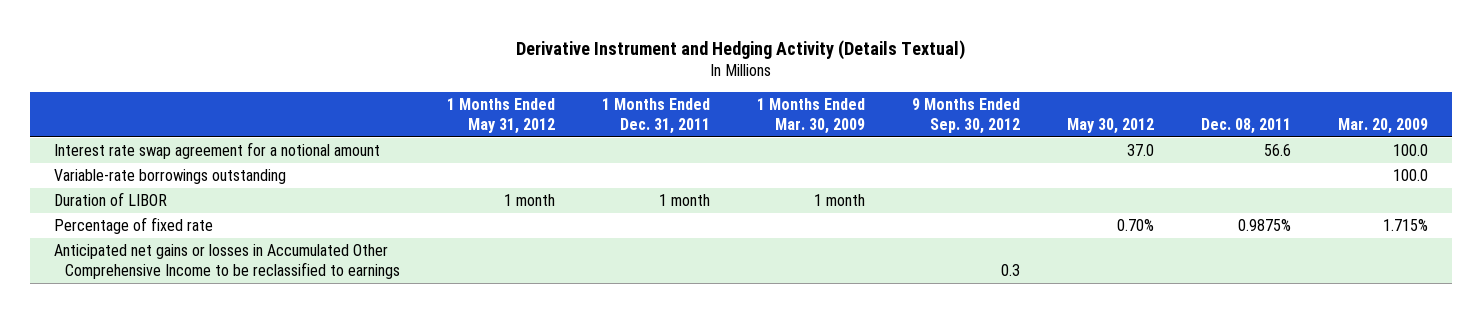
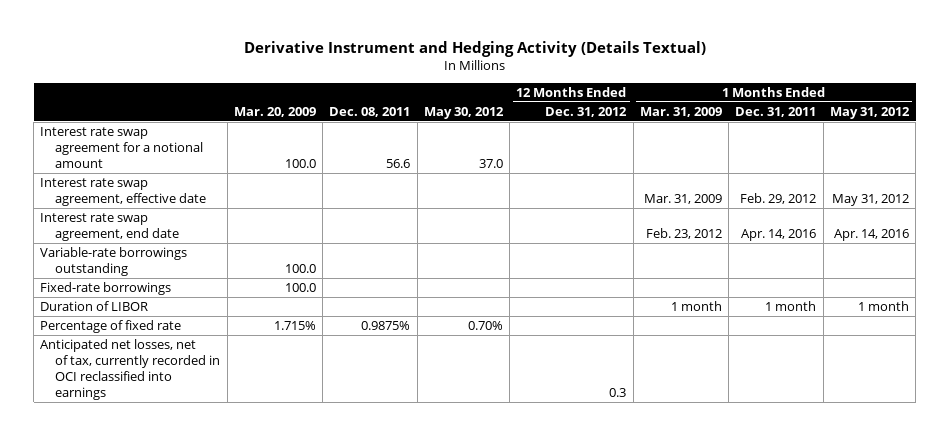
- | 1 Months Ended May 31, 2012 | 1 Months Ended Dec. 31, 2011 | 1 Months Ended Mar. 30, 2009 | 9 Months Ended Sep. 30, 2012 | May 30, 2012 | Dec. 08, 2011 | Mar. 20, 2009
+ | Mar. 20, 2009 | Dec. 08, 2011 | May 30, 2012 | 12 Months Ended Dec. 31, 2012 | 1 Months Ended Mar. 31, 2009 | 1 Months Ended Dec. 31, 2011 | 1 Months Ended May 31, 2012
+ Interest rate swap agreement, effective date | | | | | Mar. 31, 2009 | Feb. 29, 2012 | May 31, 2012
+ Interest rate swap agreement, end date | | | | | Feb. 23, 2012 | Apr. 14, 2016 | Apr. 14, 2016
+ Fixed-rate borrowings | 100.0 | | | | | |
- Anticipated net gains or losses in Accumulated Other Comprehensive Income to be reclassified to earnings | | | | 0.3 | | |
+ Anticipated net losses, net of tax, currently recorded in OCI reclassified into earnings | | | | 0.3 | | |

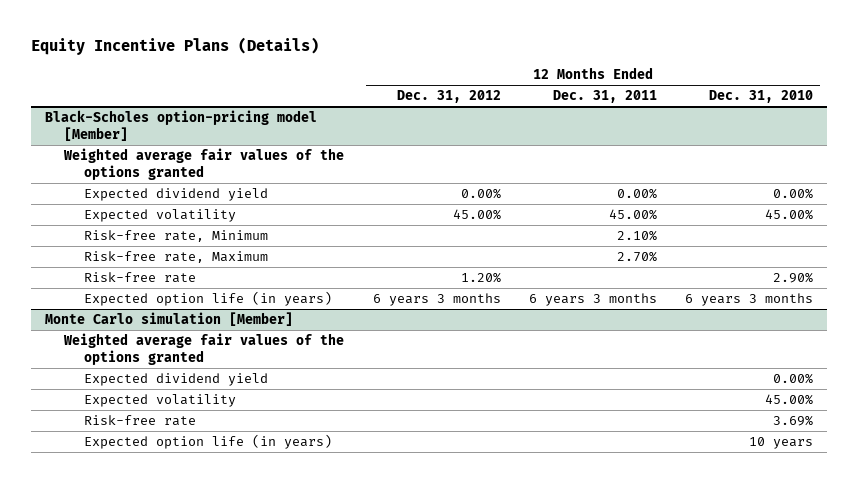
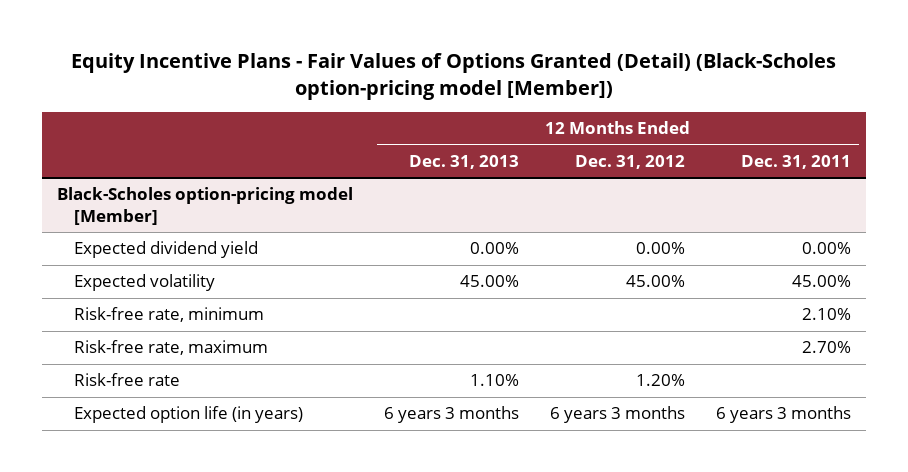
- Equity Incentive Plans (Details)
+ Equity Incentive Plans - Fair Values of Options Granted (Detail) (Black-Scholes option-pricing model [Member])
- | 12 Months Ended Dec. 31, 2012 | 12 Months Ended Dec. 31, 2011 | 12 Months Ended Dec. 31, 2010
+ | 12 Months Ended Dec. 31, 2013 | 12 Months Ended Dec. 31, 2012 | 12 Months Ended Dec. 31, 2011
@ Black-Scholes option-pricing model [Member]
- Weighted average fair values of the options granted
- Risk-free rate, Minimum | | 2.10% |
- Risk-free rate, Maximum | | 2.70% |
+ Risk-free rate, minimum | | | 2.10%
+ Risk-free rate, maximum | | | 2.70%
- Monte Carlo simulation [Member]
- Weighted average fair values of the options granted
- Expected dividend yield | | | 0.00%
- Expected volatility | | | 45.00%
- Risk-free rate | | | 3.69%
- Expected option life (in years) | | | 10 years

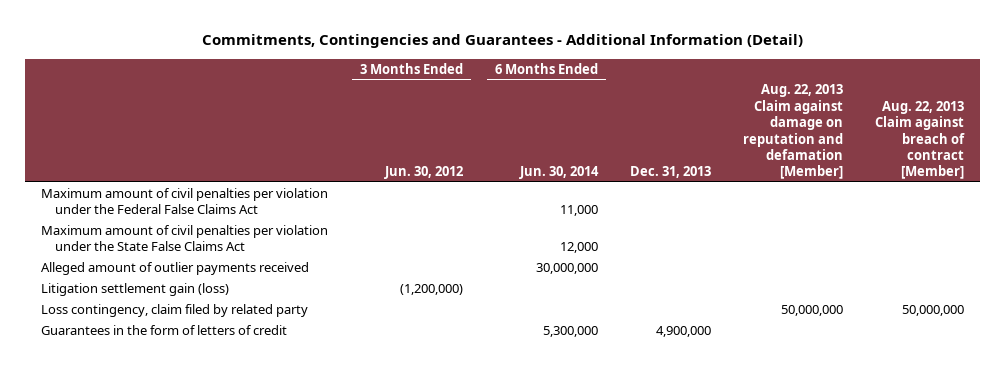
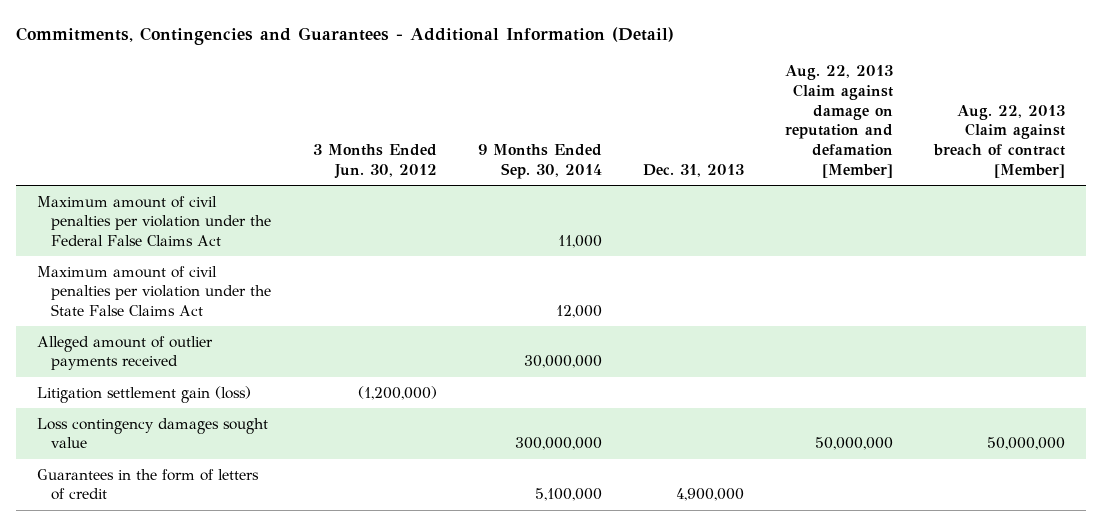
- | 3 Months Ended Jun. 30, 2012 | 6 Months Ended Jun. 30, 2014 | Dec. 31, 2013 | Aug. 22, 2013 Claim against damage on reputation and defamation [Member] | Aug. 22, 2013 Claim against breach of contract [Member]
+ | 3 Months Ended Jun. 30, 2012 | 9 Months Ended Sep. 30, 2014 | Dec. 31, 2013 | Aug. 22, 2013 Claim against damage on reputation and defamation [Member] | Aug. 22, 2013 Claim against breach of contract [Member]
- Loss contingency, claim filed by related party | | | | 50,000,000 | 50,000,000
+ Loss contingency damages sought value | | 300,000,000 | | 50,000,000 | 50,000,000

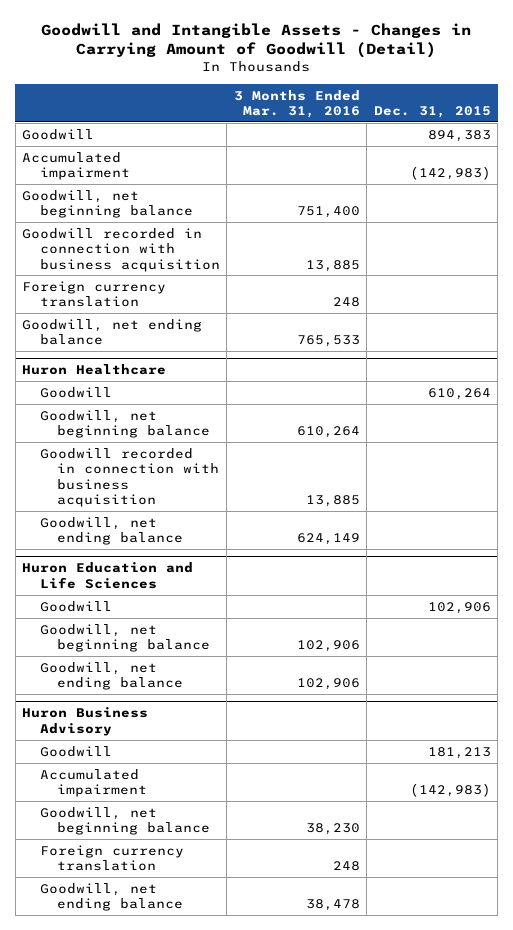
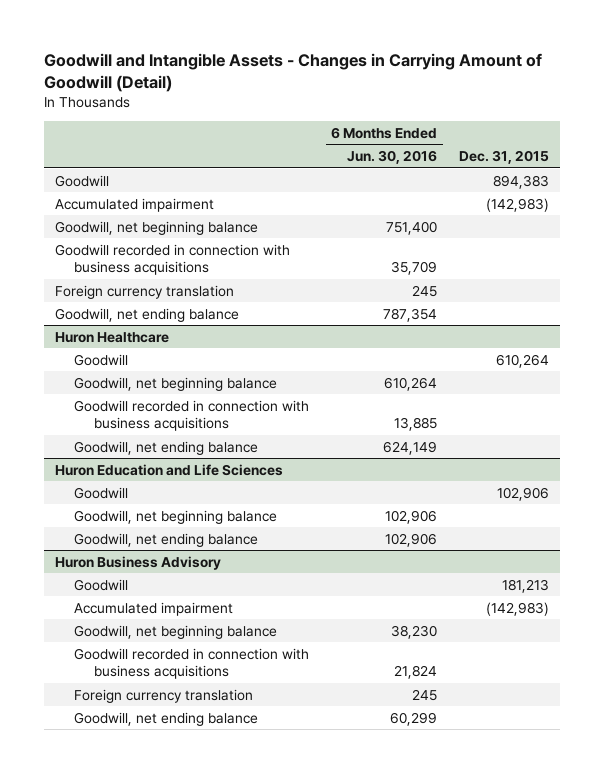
- | 3 Months Ended Mar. 31, 2016 | Dec. 31, 2015
+ | 6 Months Ended Jun. 30, 2016 | Dec. 31, 2015
- Goodwill recorded in connection with business acquisition | 13,885 |
+ Goodwill recorded in connection with business acquisitions | 35,709 |
@ Huron Healthcare
- Goodwill recorded in connection with business acquisition | 13,885 |
+ Goodwill recorded in connection with business acquisitions | 13,885 |
@ Huron Business Advisory
+ Goodwill recorded in connection with business acquisitions | 21,824 |

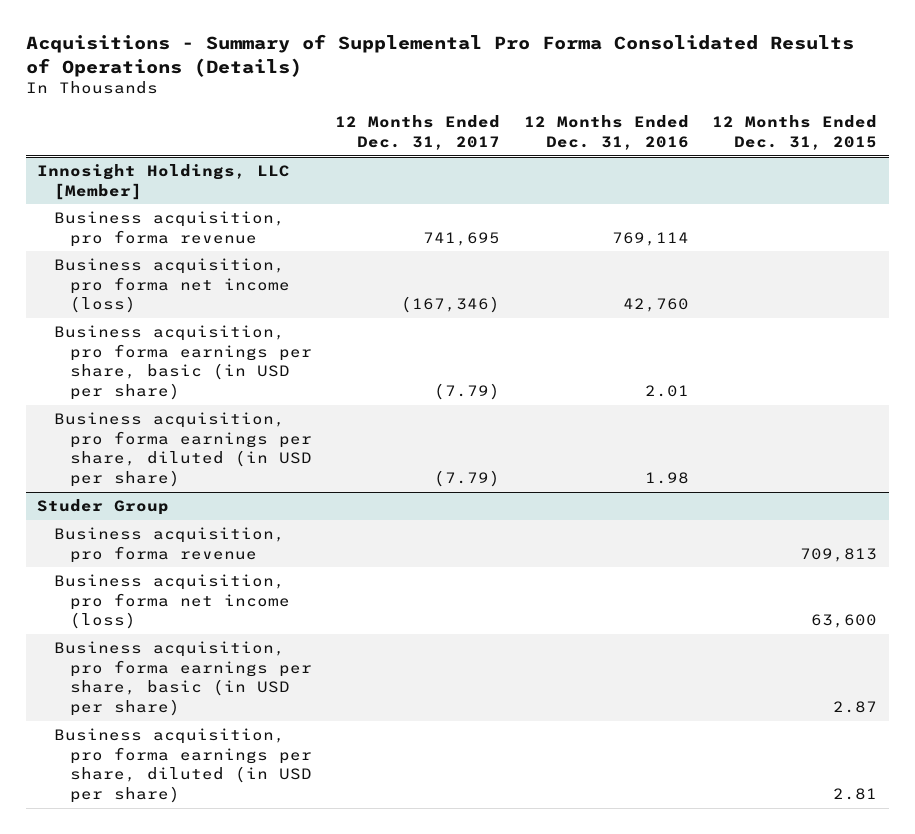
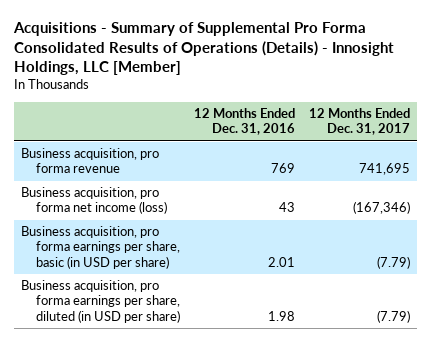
- Acquisitions - Summary of Supplemental Pro Forma Consolidated Results of Operations (Details)
+ Acquisitions - Summary of Supplemental Pro Forma Consolidated Results of Operations (Details) - Innosight Holdings, LLC [Member]
- | 12 Months Ended Dec. 31, 2017 | 12 Months Ended Dec. 31, 2016 | 12 Months Ended Dec. 31, 2015
+ | 12 Months Ended Dec. 31, 2016 | 12 Months Ended Dec. 31, 2017
- Innosight Holdings, LLC [Member]
- Business acquisition, pro forma revenue | 741,695 | 769,114 |
- Business acquisition, pro forma net income (loss) | (167,346) | 42,760 |
+ Business acquisition, pro forma revenue | 769 | 741,695
+ Business acquisition, pro forma net income (loss) | 43 | (167,346)
- Studer Group
- Business acquisition, pro forma revenue | | | 709,813
- Business acquisition, pro forma net income (loss) | | | 63,600
- Business acquisition, pro forma earnings per share, basic (in USD per share) | | | 2.87
- Business acquisition, pro forma earnings per share, diluted (in USD per share) | | | 2.81

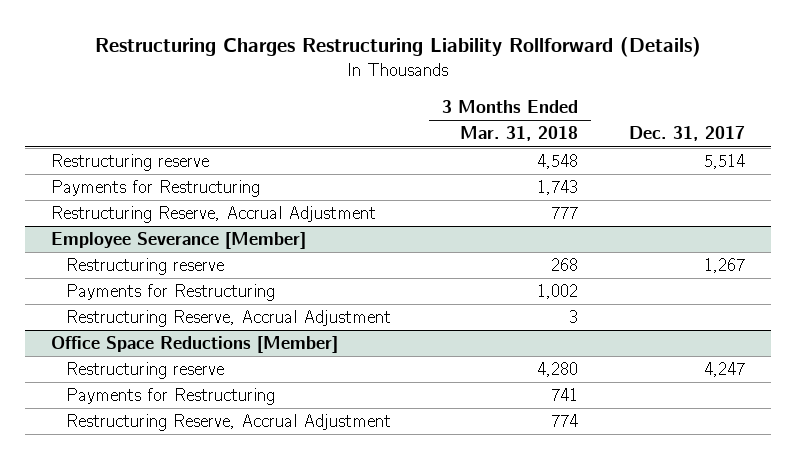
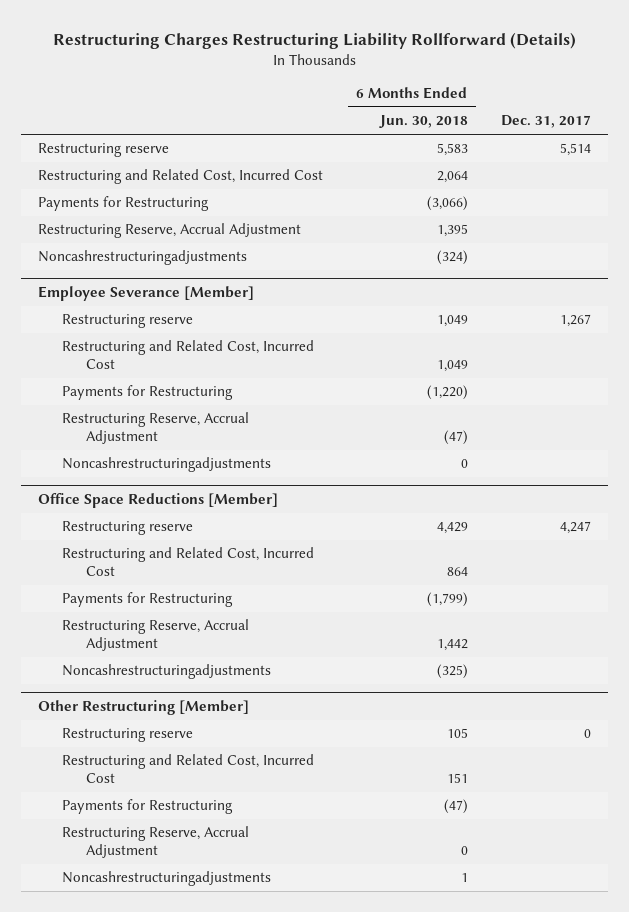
- | 3 Months Ended Mar. 31, 2018 | Dec. 31, 2017
+ | 6 Months Ended Jun. 30, 2018 | Dec. 31, 2017
+ Restructuring and Related Cost, Incurred Cost | 2,064 |
+ Noncashrestructuringadjustments | (324) |
@ Employee Severance [Member]
+ Restructuring and Related Cost, Incurred Cost | 1,049 |
+ Noncashrestructuringadjustments | 0 |
@ Office Space Reductions [Member]
+ Restructuring and Related Cost, Incurred Cost | 864 |
+ Noncashrestructuringadjustments | (325) |
+ Other Restructuring [Member]
+ Restructuring reserve | 105 | 0
+ Restructuring and Related Cost, Incurred Cost | 151 |
+ Payments for Restructuring | (47) |
+ Restructuring Reserve, Accrual Adjustment | 0 |
+ Noncashrestructuringadjustments | 1 |

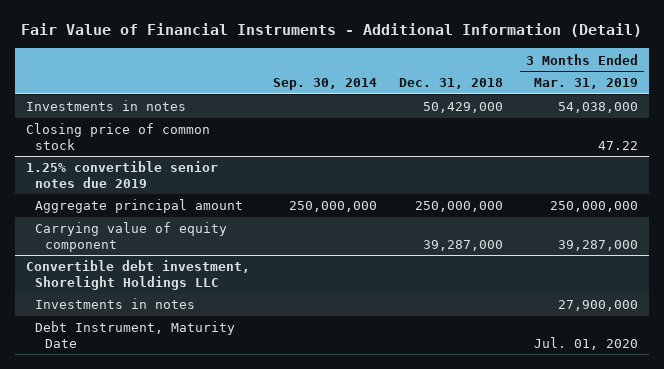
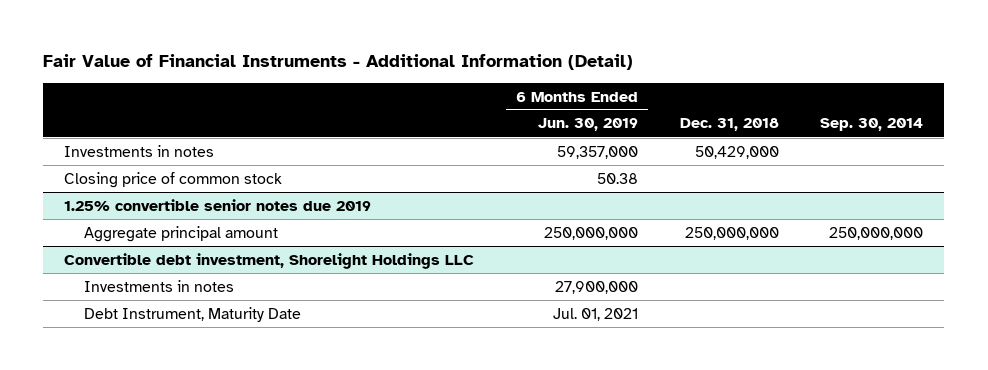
- | Sep. 30, 2014 | Dec. 31, 2018 | 3 Months Ended Mar. 31, 2019
+ | 6 Months Ended Jun. 30, 2019 | Dec. 31, 2018 | Sep. 30, 2014
@ 1.25% convertible senior notes due 2019
- Carrying value of equity component | | 39,287,000 | 39,287,000

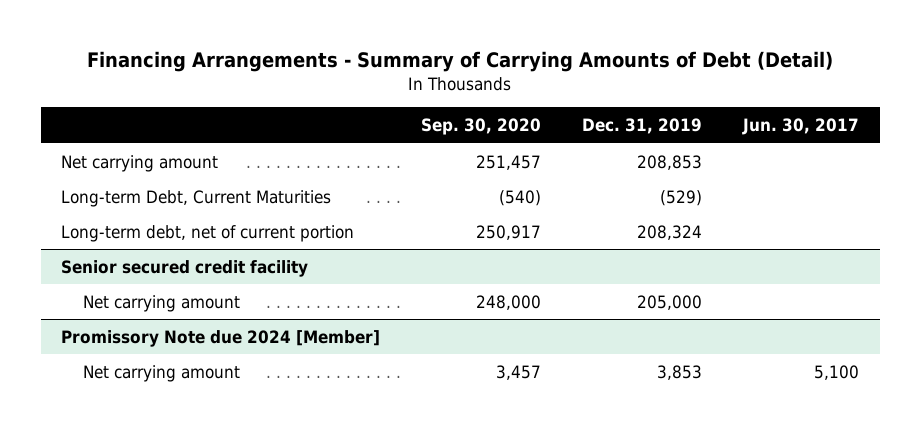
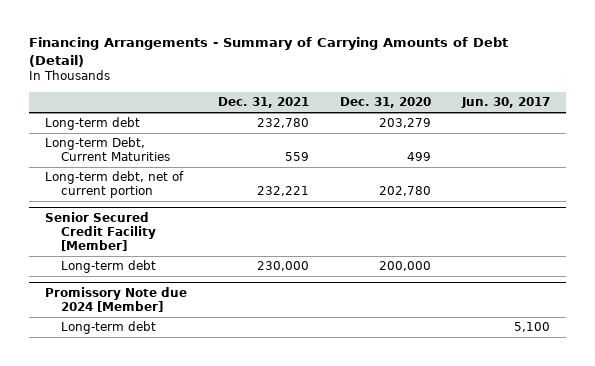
- | Sep. 30, 2020 | Dec. 31, 2019 | Jun. 30, 2017
+ | Dec. 31, 2021 | Dec. 31, 2020 | Jun. 30, 2017
- Net carrying amount | 251,457 | 208,853 |
+ Long-term debt | 232,780 | 203,279 |
- Senior secured credit facility
- Net carrying amount | 248,000 | 205,000 |
+ Senior Secured Credit Facility [Member]
+ Long-term debt | 230,000 | 200,000 |
@ Promissory Note due 2024 [Member]
- Net carrying amount | 3,457 | 3,853 | 5,100
+ Long-term debt | | | 5,100

